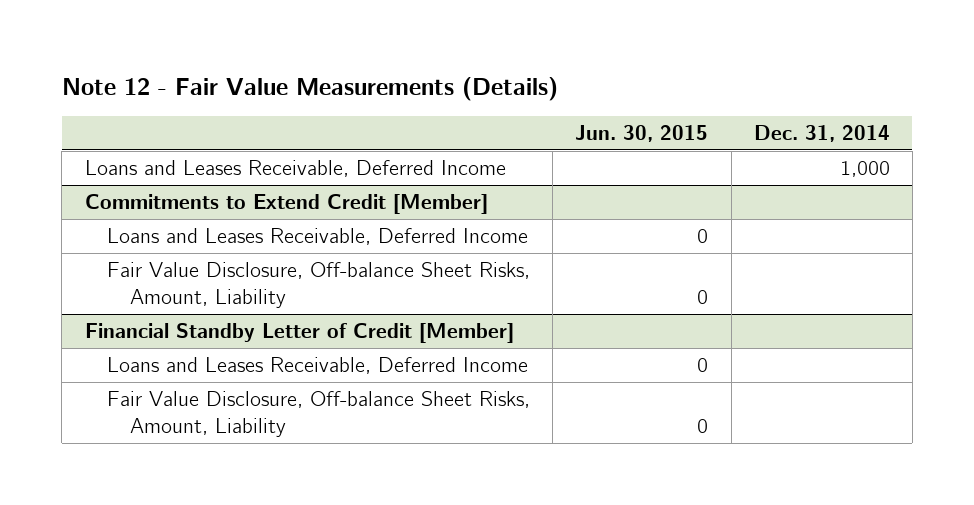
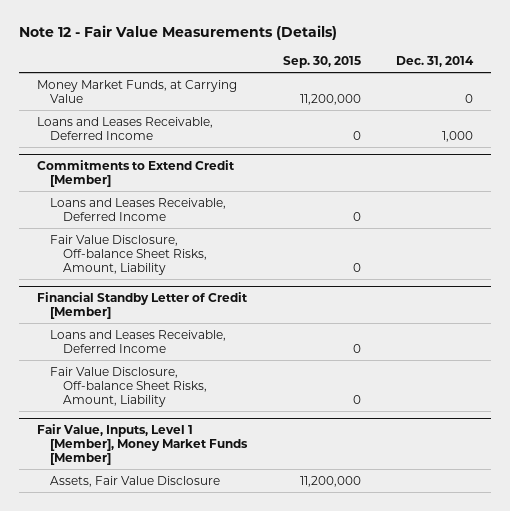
- | Jun. 30, 2015 | Dec. 31, 2014
+ | Sep. 30, 2015 | Dec. 31, 2014
+ Money Market Funds, at Carrying Value | 11,200,000 | 0
+ Fair Value, Inputs, Level 1 [Member], Money Market Funds [Member]
+ Assets, Fair Value Disclosure | 11,200,000 |

